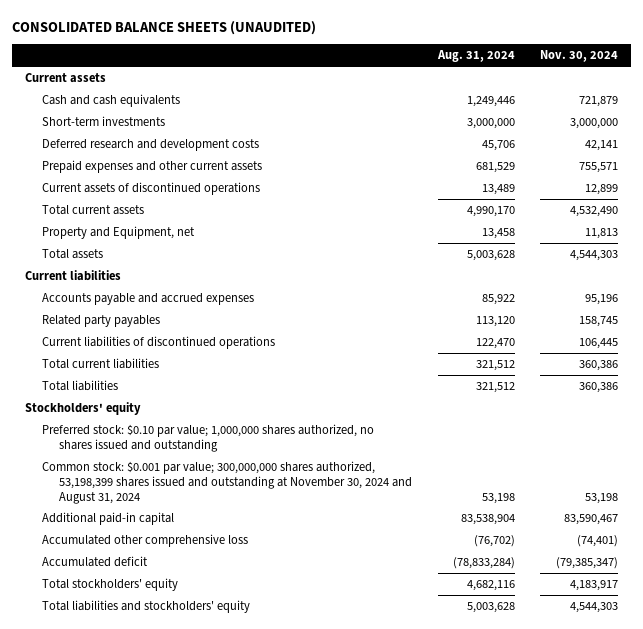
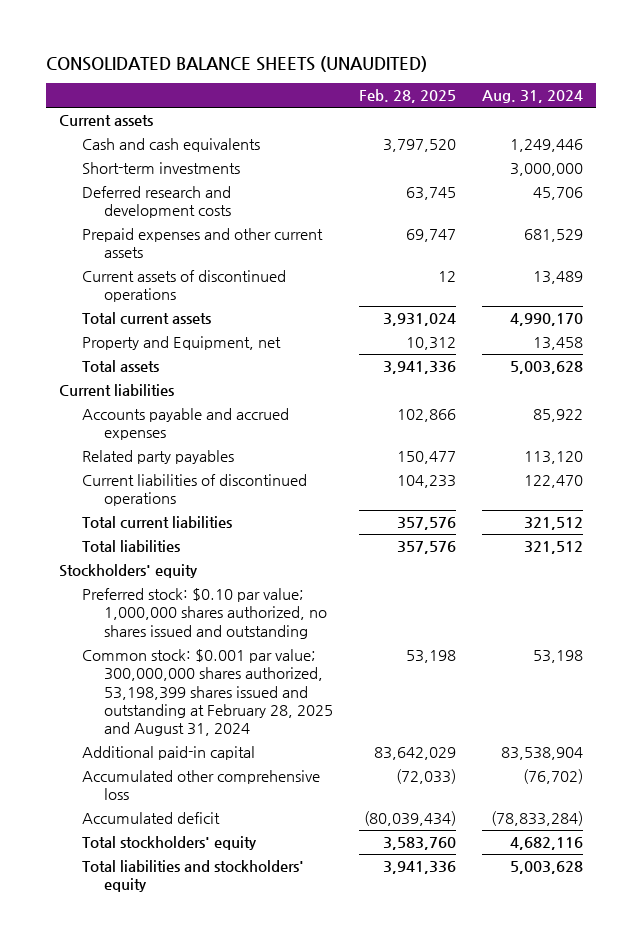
- | Aug. 31, 2024 | Nov. 30, 2024
+ | Feb. 28, 2025 | Aug. 31, 2024
- Common stock: $0.001 par value; 300,000,000 shares authorized, 53,198,399 shares issued and outstanding at November 30, 2024 and August 31, 2024 | 53,198 | 53,198
+ Common stock: $0.001 par value; 300,000,000 shares authorized, 53,198,399 shares issued and outstanding at February 28, 2025 and August 31, 2024 | 53,198 | 53,198

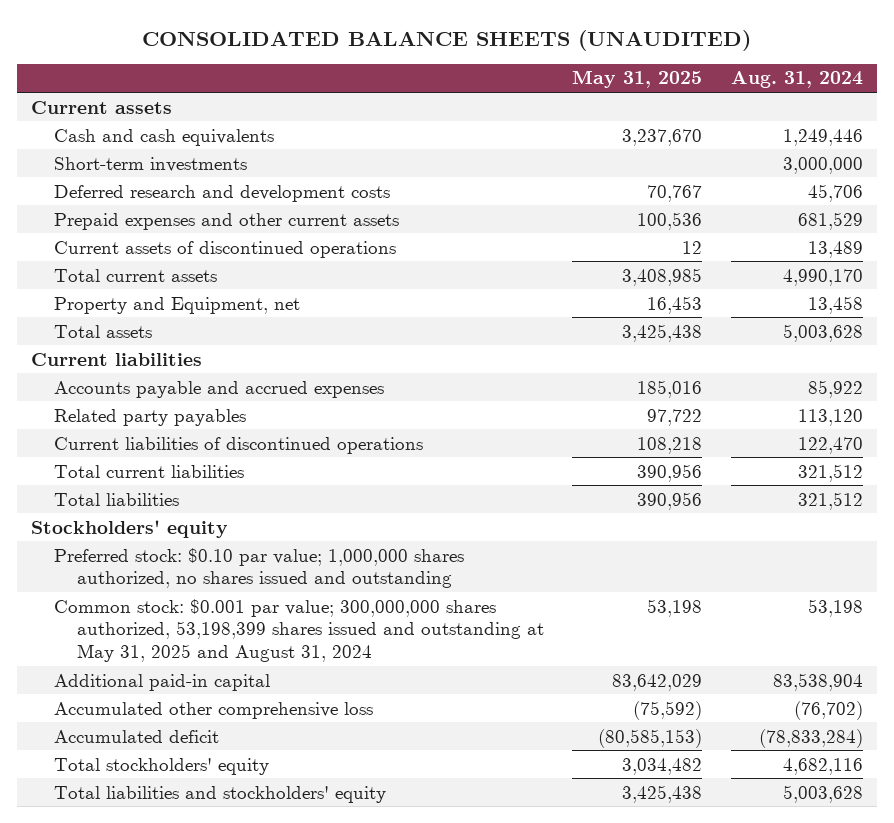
- | Feb. 28, 2025 | Aug. 31, 2024
+ | May 31, 2025 | Aug. 31, 2024
- Common stock: $0.001 par value; 300,000,000 shares authorized, 53,198,399 shares issued and outstanding at February 28, 2025 and August 31, 2024 | 53,198 | 53,198
+ Common stock: $0.001 par value; 300,000,000 shares authorized, 53,198,399 shares issued and outstanding at May 31, 2025 and August 31, 2024 | 53,198 | 53,198

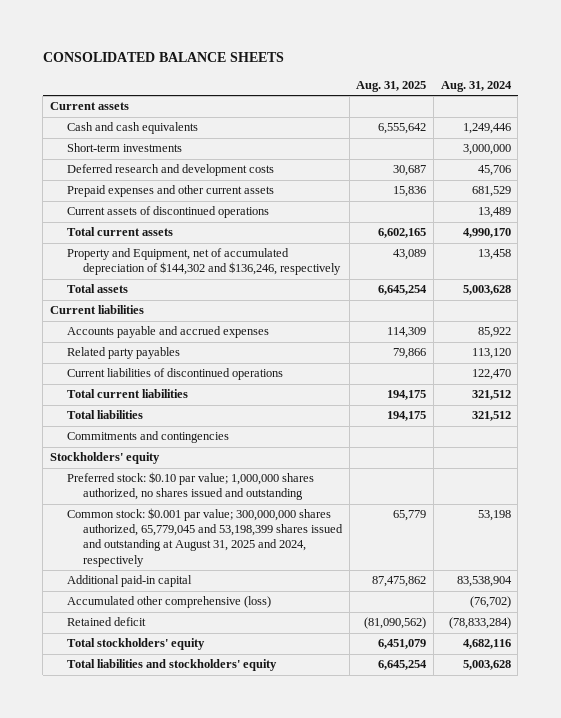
- CONSOLIDATED BALANCE SHEETS (UNAUDITED)
+ CONSOLIDATED BALANCE SHEETS
- | May 31, 2025 | Aug. 31, 2024
+ | Aug. 31, 2025 | Aug. 31, 2024
- Property and Equipment, net | 16,453 | 13,458
+ Property and Equipment, net of accumulated depreciation of $144,302 and $136,246, respectively | 43,089 | 13,458
+ Commitments and contingencies
- Common stock: $0.001 par value; 300,000,000 shares authorized, 53,198,399 shares issued and outstanding at May 31, 2025 and August 31, 2024 | 53,198 | 53,198
+ Common stock: $0.001 par value; 300,000,000 shares authorized, 65,779,045 and 53,198,399 shares issued and outstanding at August 31, 2025 and 2024, respectively | 65,779 | 53,198
- Accumulated other comprehensive loss | (75,592) | (76,702)
- Accumulated deficit | (80,585,153) | (78,833,284)
+ Accumulated other comprehensive (loss) | | (76,702)
+ Retained deficit | (81,090,562) | (78,833,284)

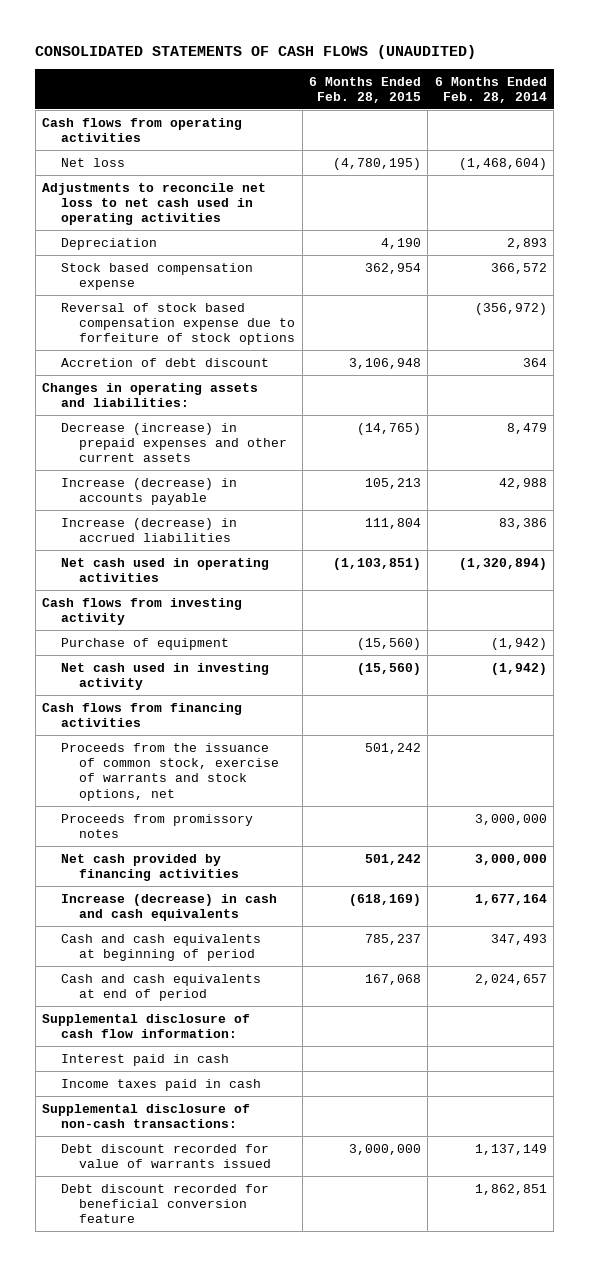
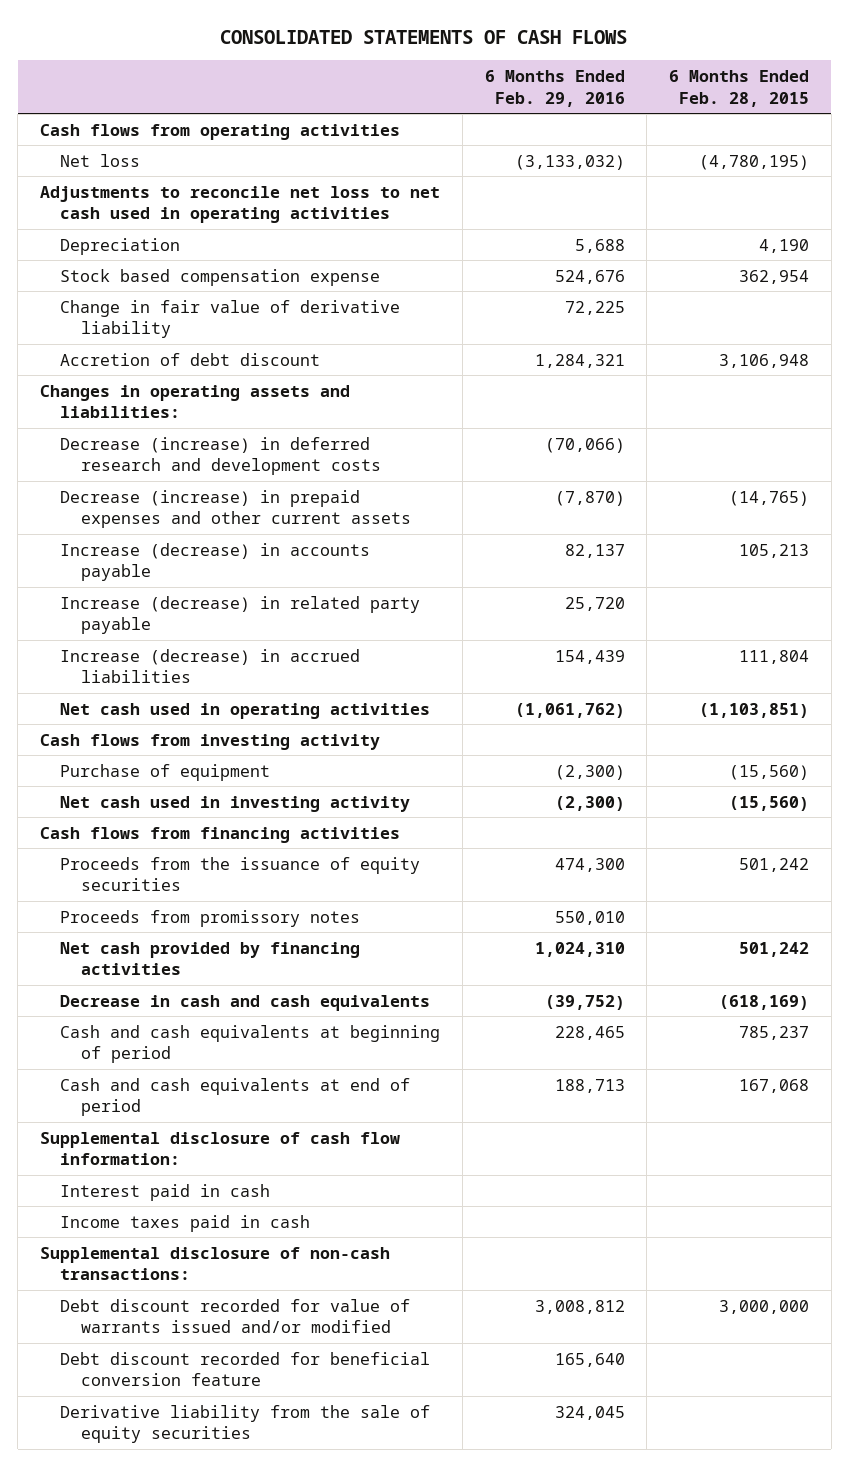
- CONSOLIDATED STATEMENTS OF CASH FLOWS (UNAUDITED)
+ CONSOLIDATED STATEMENTS OF CASH FLOWS
- | 6 Months Ended Feb. 28, 2015 | 6 Months Ended Feb. 28, 2014
+ | 6 Months Ended Feb. 29, 2016 | 6 Months Ended Feb. 28, 2015
- Reversal of stock based compensation expense due to forfeiture of stock options | | (356,972)
+ Change in fair value of derivative liability | 72,225 |
+ Decrease (increase) in deferred research and development costs | (70,066) |
+ Increase (decrease) in related party payable | 25,720 |
- Proceeds from the issuance of common stock, exercise of warrants and stock options, net | 501,242 |
+ Proceeds from the issuance of equity securities | 474,300 | 501,242
- Increase (decrease) in cash and cash equivalents | (618,169) | 1,677,164
+ Decrease in cash and cash equivalents | (39,752) | (618,169)
- Debt discount recorded for value of warrants issued | 3,000,000 | 1,137,149
+ Debt discount recorded for value of warrants issued and/or modified | 3,008,812 | 3,000,000
+ Derivative liability from the sale of equity securities | 324,045 |

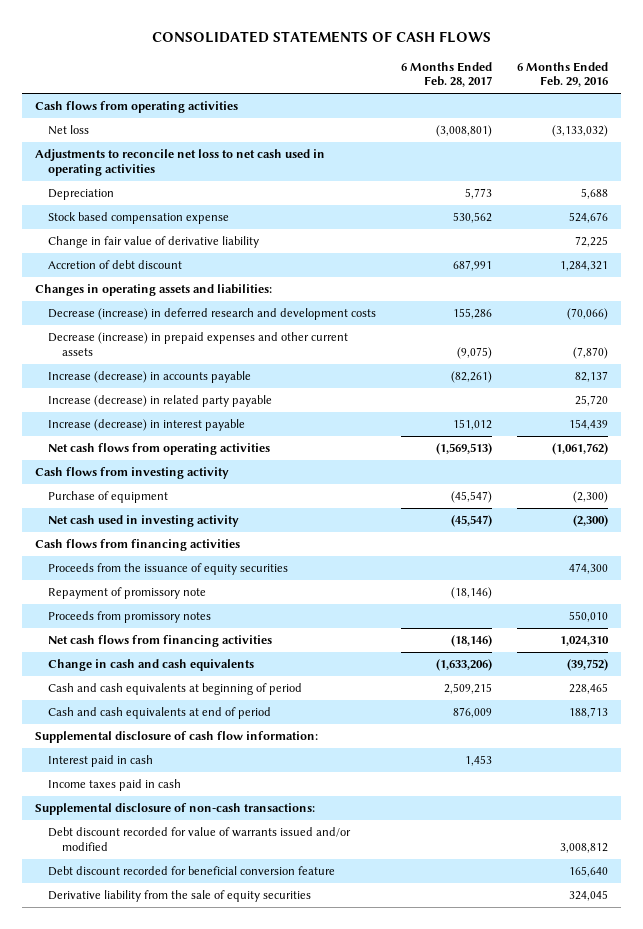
- | 6 Months Ended Feb. 29, 2016 | 6 Months Ended Feb. 28, 2015
+ | 6 Months Ended Feb. 28, 2017 | 6 Months Ended Feb. 29, 2016
- Increase (decrease) in accrued liabilities | 154,439 | 111,804
- Net cash used in operating activities | (1,061,762) | (1,103,851)
+ Increase (decrease) in interest payable | 151,012 | 154,439
+ Net cash flows from operating activities | (1,569,513) | (1,061,762)
+ Repayment of promissory note | (18,146) |
- Net cash provided by financing activities | 1,024,310 | 501,242
- Decrease in cash and cash equivalents | (39,752) | (618,169)
+ Net cash flows from financing activities | (18,146) | 1,024,310
+ Change in cash and cash equivalents | (1,633,206) | (39,752)

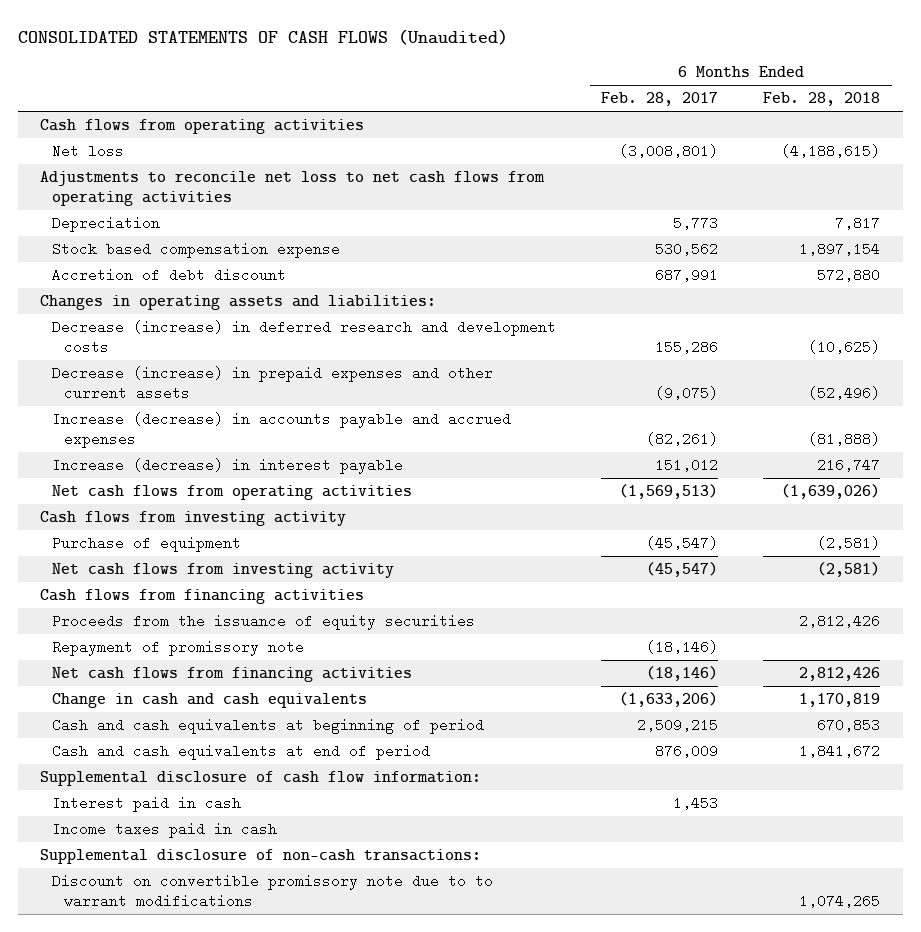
- CONSOLIDATED STATEMENTS OF CASH FLOWS
+ CONSOLIDATED STATEMENTS OF CASH FLOWS (Unaudited)
- | 6 Months Ended Feb. 28, 2017 | 6 Months Ended Feb. 29, 2016
+ | 6 Months Ended Feb. 28, 2017 | 6 Months Ended Feb. 28, 2018
- Adjustments to reconcile net loss to net cash used in operating activities
+ Adjustments to reconcile net loss to net cash flows from operating activities
- Change in fair value of derivative liability | | 72,225
- Increase (decrease) in accounts payable | (82,261) | 82,137
- Increase (decrease) in related party payable | | 25,720
+ Increase (decrease) in accounts payable and accrued expenses | (82,261) | (81,888)
- Net cash used in investing activity | (45,547) | (2,300)
+ Net cash flows from investing activity | (45,547) | (2,581)
- Proceeds from promissory notes | | 550,010
- Debt discount recorded for value of warrants issued and/or modified | | 3,008,812
- Debt discount recorded for beneficial conversion feature | | 165,640
- Derivative liability from the sale of equity securities | | 324,045
+ Discount on convertible promissory note due to to warrant modifications | | 1,074,265

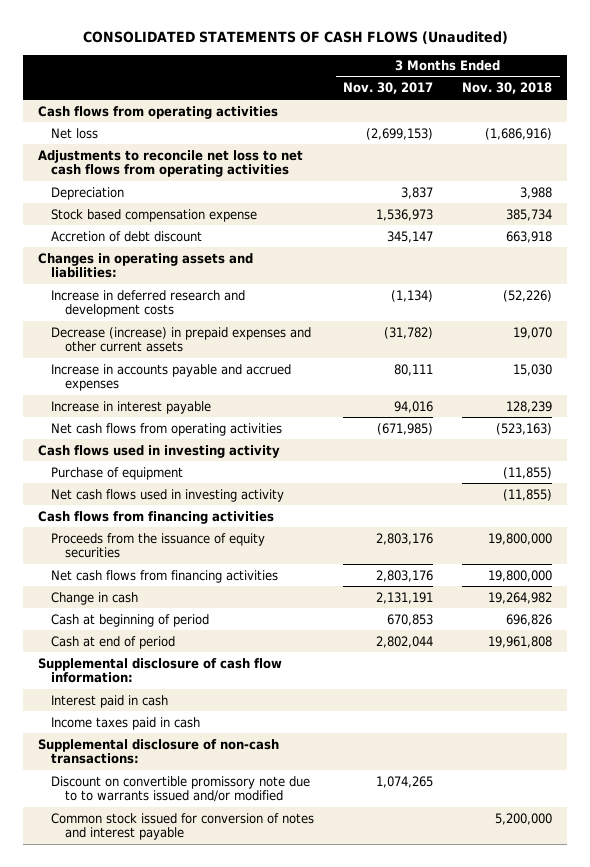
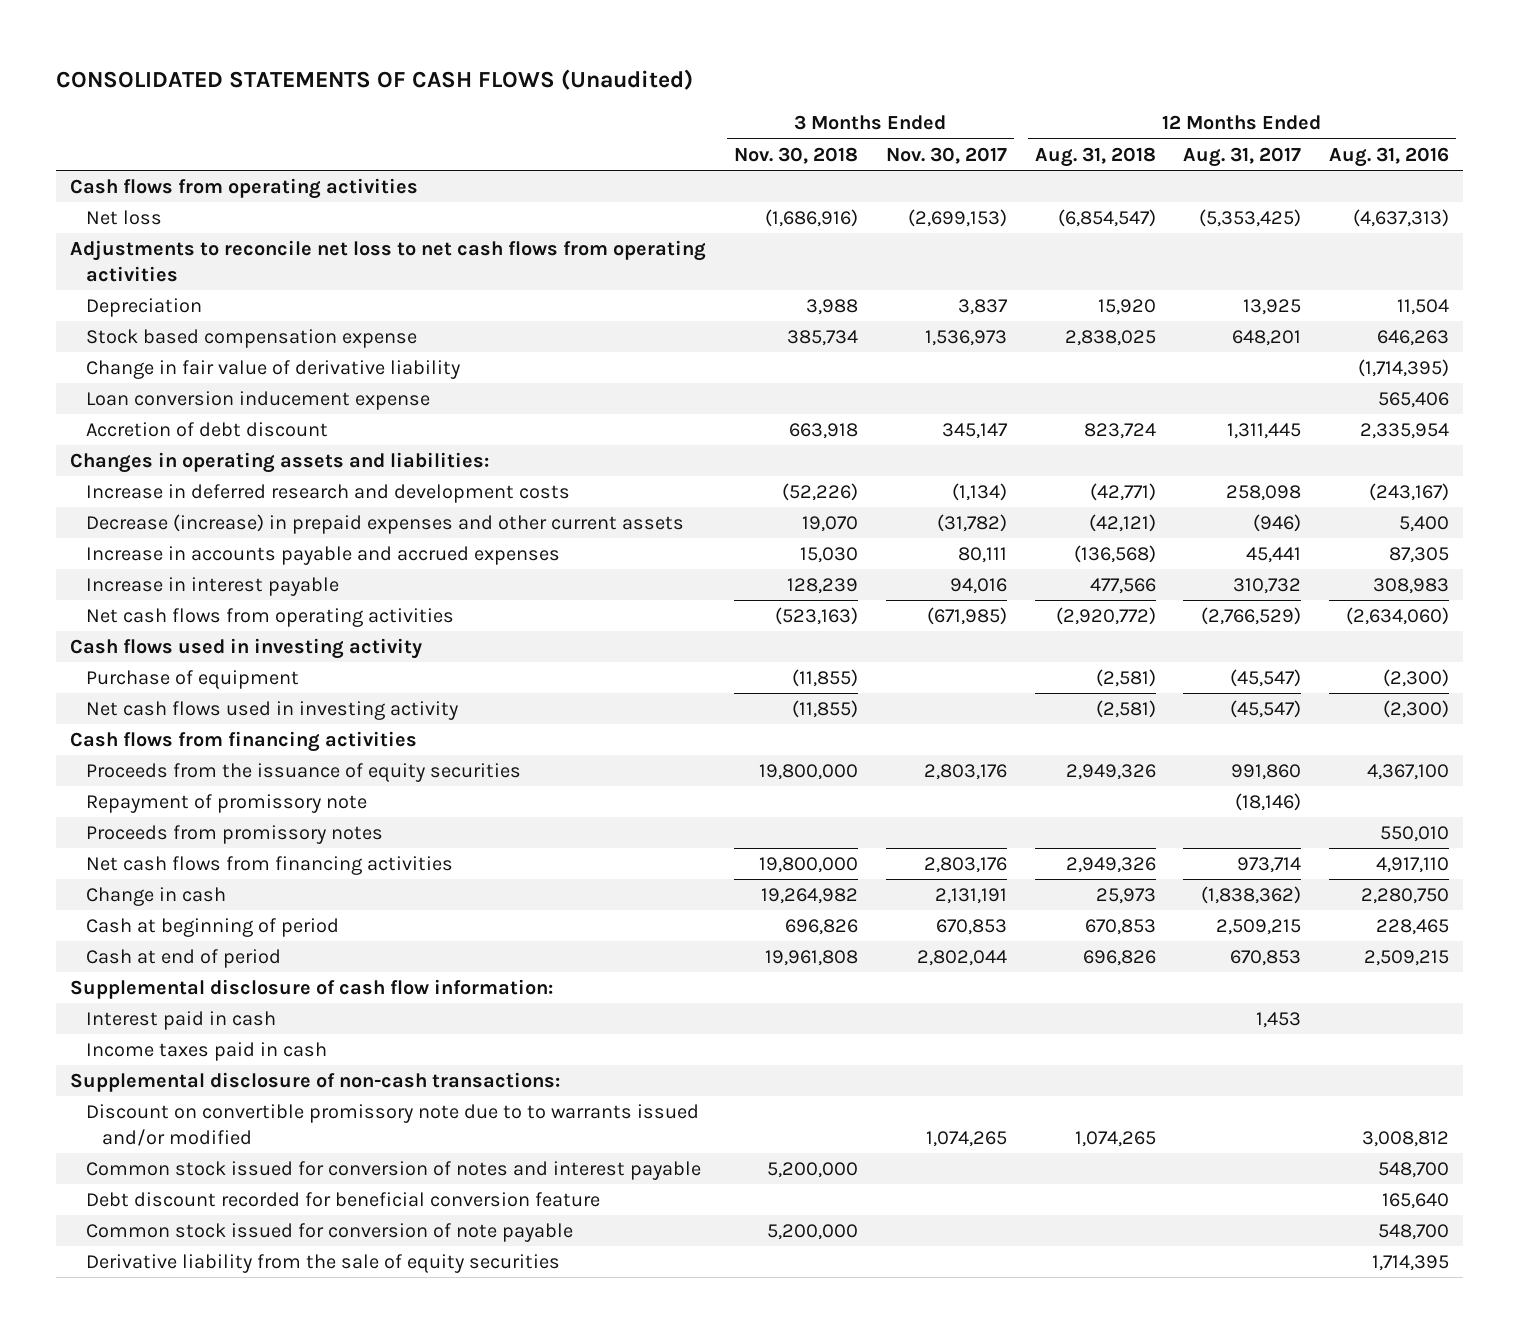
- | 3 Months Ended Nov. 30, 2017 | 3 Months Ended Nov. 30, 2018
+ | 3 Months Ended Nov. 30, 2018 | 3 Months Ended Nov. 30, 2017 | 12 Months Ended Aug. 31, 2018 | 12 Months Ended Aug. 31, 2017 | 12 Months Ended Aug. 31, 2016
+ Change in fair value of derivative liability | | | | | (1,714,395)
+ Loan conversion inducement expense | | | | | 565,406
+ Repayment of promissory note | | | | (18,146) |
+ Proceeds from promissory notes | | | | | 550,010
+ Debt discount recorded for beneficial conversion feature | | | | | 165,640
+ Common stock issued for conversion of note payable | 5,200,000 | | | | 548,700
+ Derivative liability from the sale of equity securities | | | | | 1,714,395

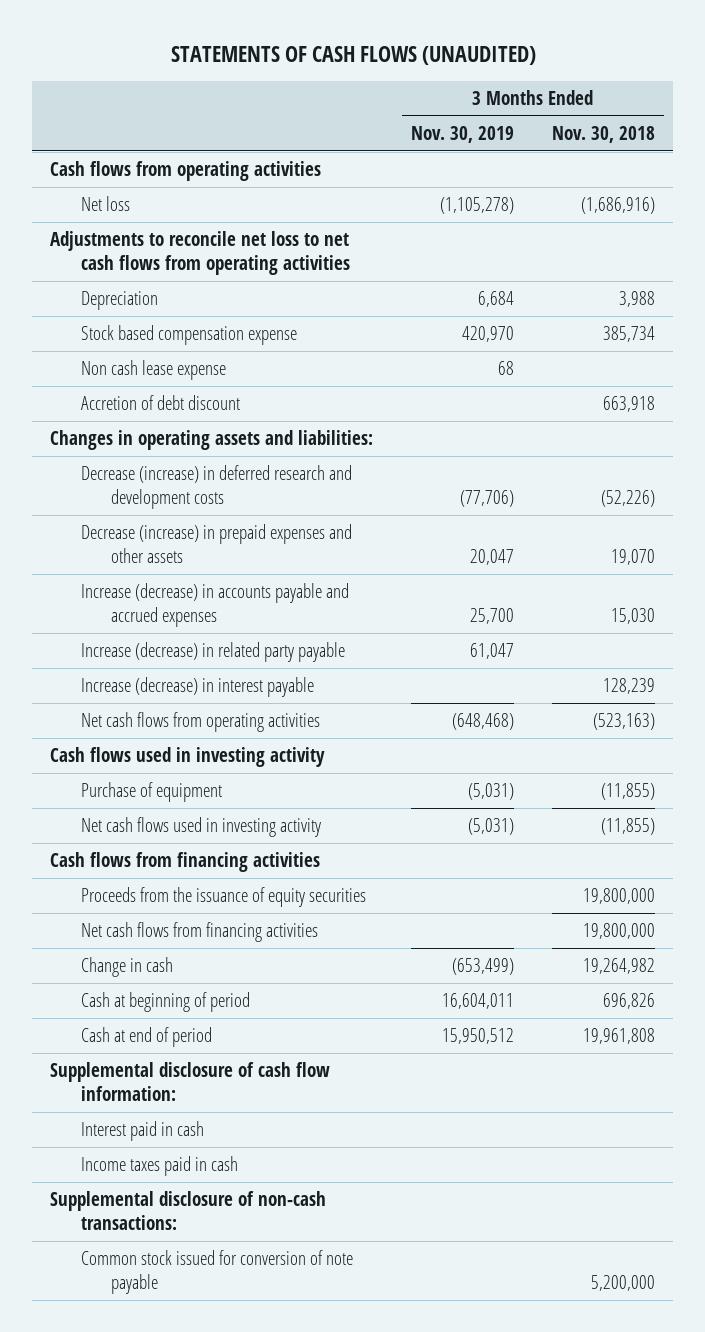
- CONSOLIDATED STATEMENTS OF CASH FLOWS (Unaudited)
+ STATEMENTS OF CASH FLOWS (UNAUDITED)
- | 3 Months Ended Nov. 30, 2018 | 3 Months Ended Nov. 30, 2017 | 12 Months Ended Aug. 31, 2018 | 12 Months Ended Aug. 31, 2017 | 12 Months Ended Aug. 31, 2016
+ | 3 Months Ended Nov. 30, 2019 | 3 Months Ended Nov. 30, 2018
- Change in fair value of derivative liability | | | | | (1,714,395)
- Loan conversion inducement expense | | | | | 565,406
+ Non cash lease expense | 68 |
- Increase in deferred research and development costs | (52,226) | (1,134) | (42,771) | 258,098 | (243,167)
- Decrease (increase) in prepaid expenses and other current assets | 19,070 | (31,782) | (42,121) | (946) | 5,400
- Increase in accounts payable and accrued expenses | 15,030 | 80,111 | (136,568) | 45,441 | 87,305
- Increase in interest payable | 128,239 | 94,016 | 477,566 | 310,732 | 308,983
+ Decrease (increase) in deferred research and development costs | (77,706) | (52,226)
+ Decrease (increase) in prepaid expenses and other assets | 20,047 | 19,070
+ Increase (decrease) in accounts payable and accrued expenses | 25,700 | 15,030
+ Increase (decrease) in related party payable | 61,047 |
+ Increase (decrease) in interest payable | | 128,239
- Repayment of promissory note | | | | (18,146) |
- Proceeds from promissory notes | | | | | 550,010
- Discount on convertible promissory note due to to warrants issued and/or modified | | 1,074,265 | 1,074,265 | | 3,008,812
- Common stock issued for conversion of notes and interest payable | 5,200,000 | | | | 548,700
- Debt discount recorded for beneficial conversion feature | | | | | 165,640
- Derivative liability from the sale of equity securities | | | | | 1,714,395

